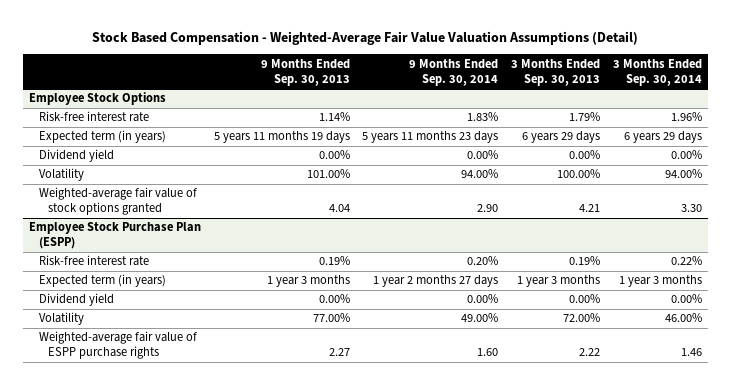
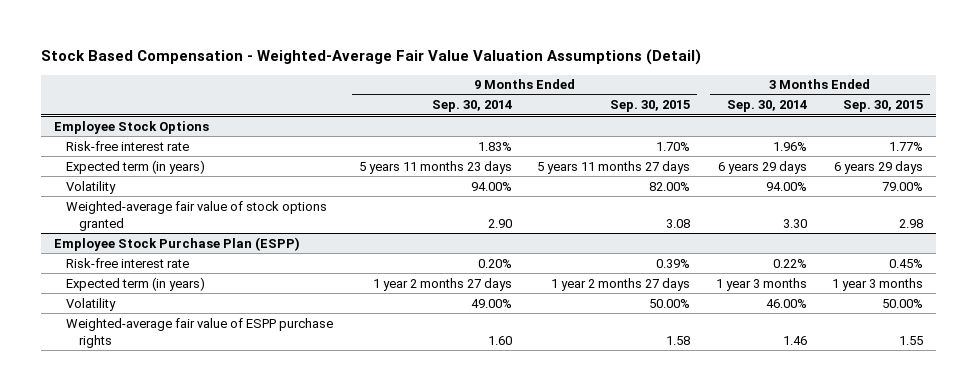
- | 9 Months Ended Sep. 30, 2013 | 9 Months Ended Sep. 30, 2014 | 3 Months Ended Sep. 30, 2013 | 3 Months Ended Sep. 30, 2014
+ | 9 Months Ended Sep. 30, 2014 | 9 Months Ended Sep. 30, 2015 | 3 Months Ended Sep. 30, 2014 | 3 Months Ended Sep. 30, 2015
@ Employee Stock Options
- Dividend yield | 0.00% | 0.00% | 0.00% | 0.00%
@ Employee Stock Purchase Plan (ESPP)
- Dividend yield | 0.00% | 0.00% | 0.00% | 0.00%

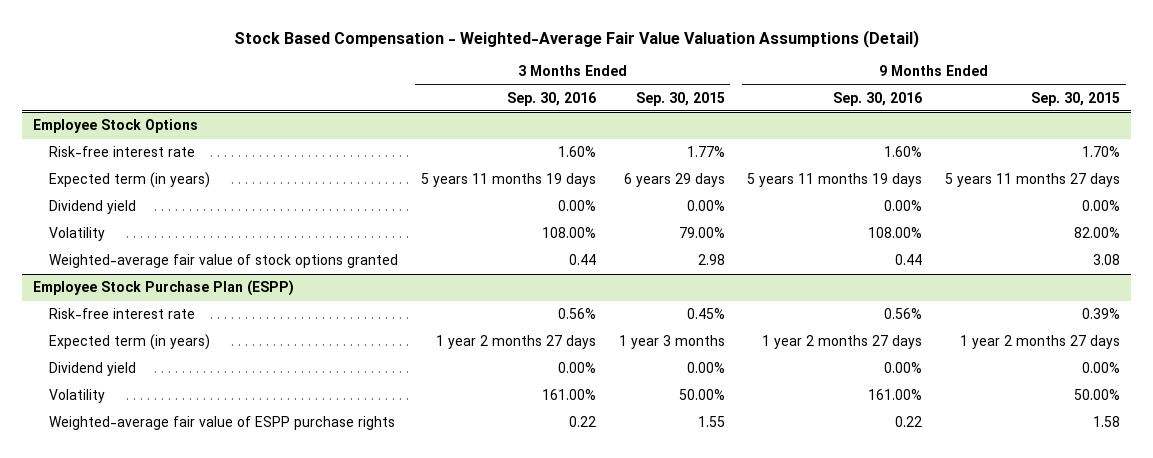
- | 9 Months Ended Sep. 30, 2014 | 9 Months Ended Sep. 30, 2015 | 3 Months Ended Sep. 30, 2014 | 3 Months Ended Sep. 30, 2015
+ | 3 Months Ended Sep. 30, 2016 | 3 Months Ended Sep. 30, 2015 | 9 Months Ended Sep. 30, 2016 | 9 Months Ended Sep. 30, 2015
@ Employee Stock Options
+ Dividend yield | 0.00% | 0.00% | 0.00% | 0.00%
@ Employee Stock Purchase Plan (ESPP)
+ Dividend yield | 0.00% | 0.00% | 0.00% | 0.00%

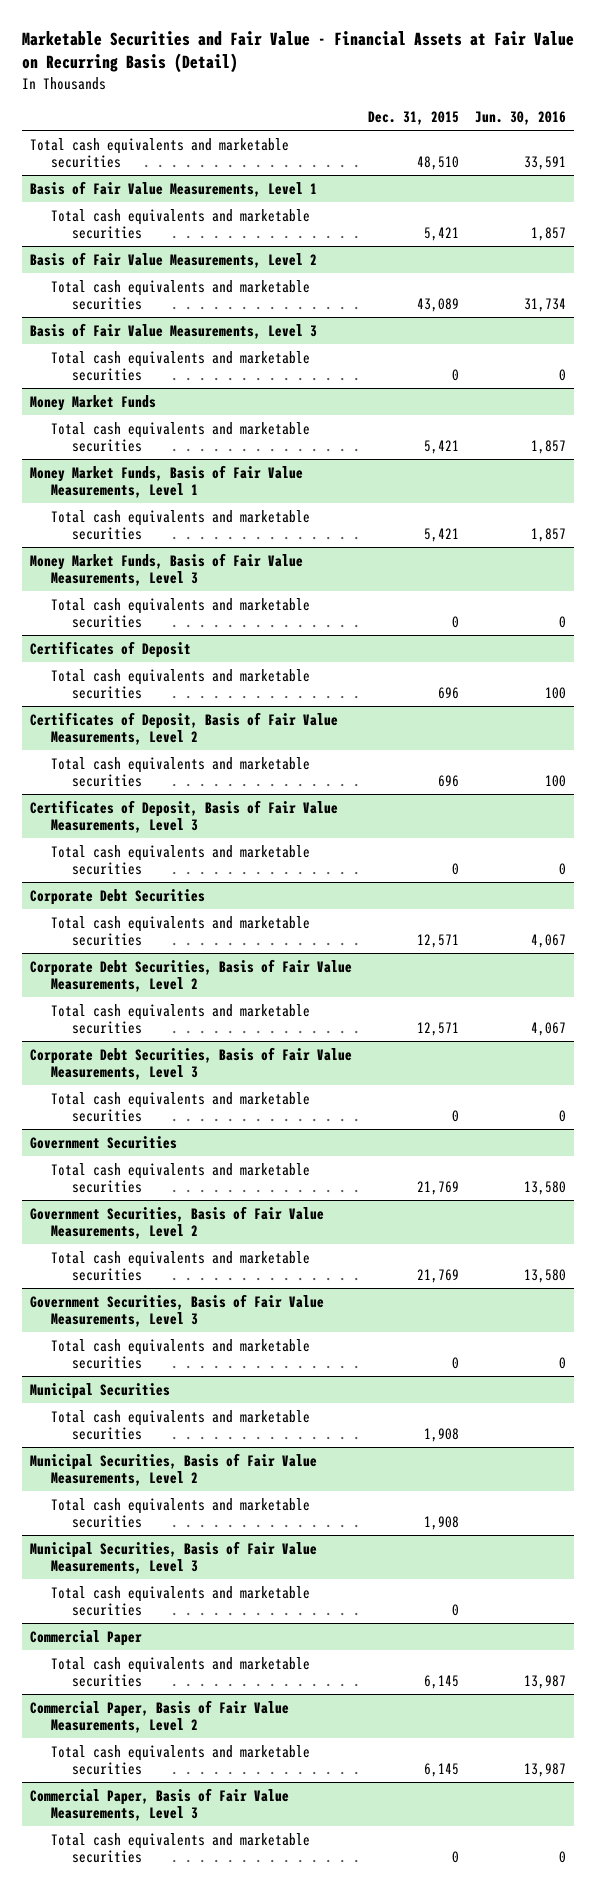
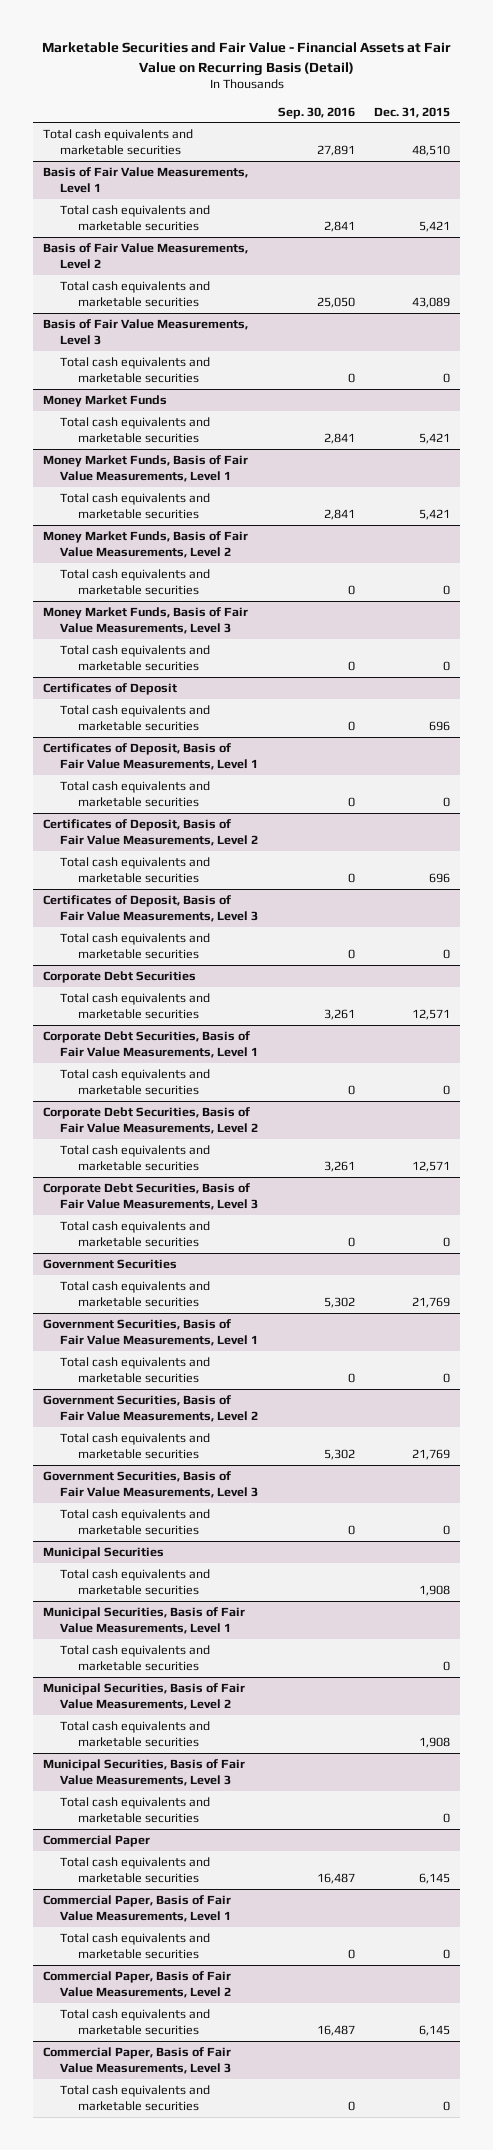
- | Dec. 31, 2015 | Jun. 30, 2016
+ | Sep. 30, 2016 | Dec. 31, 2015
+ Money Market Funds, Basis of Fair Value Measurements, Level 2
+ Total cash equivalents and marketable securities | 0 | 0
+ Certificates of Deposit, Basis of Fair Value Measurements, Level 1
+ Total cash equivalents and marketable securities | 0 | 0
+ Corporate Debt Securities, Basis of Fair Value Measurements, Level 1
+ Total cash equivalents and marketable securities | 0 | 0
+ Government Securities, Basis of Fair Value Measurements, Level 1
+ Total cash equivalents and marketable securities | 0 | 0
+ Municipal Securities, Basis of Fair Value Measurements, Level 1
+ Total cash equivalents and marketable securities | | 0
+ Commercial Paper, Basis of Fair Value Measurements, Level 1
+ Total cash equivalents and marketable securities | 0 | 0

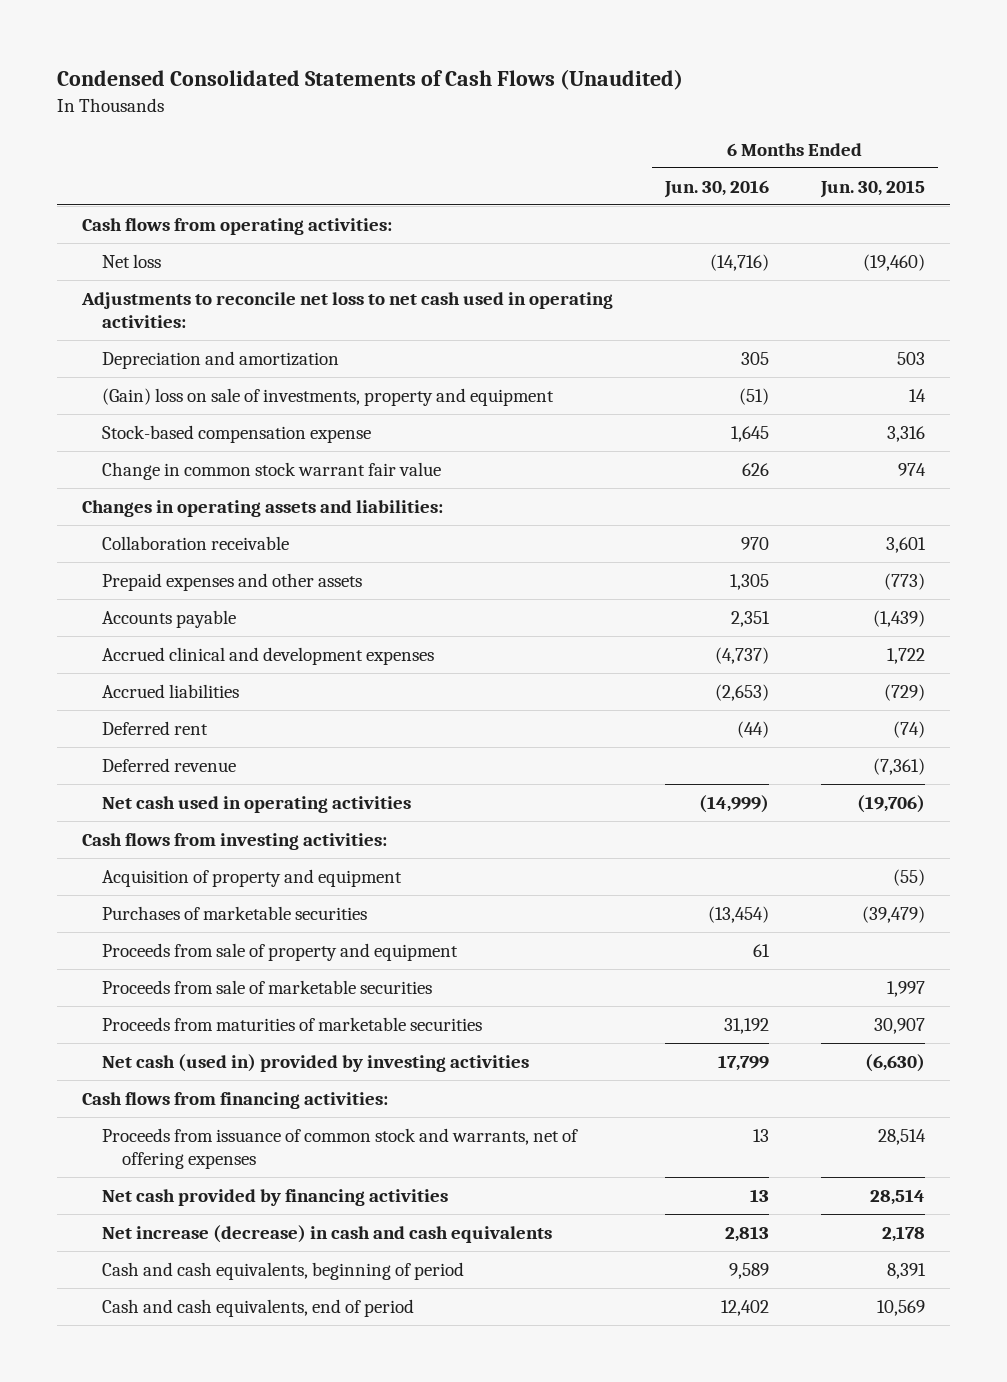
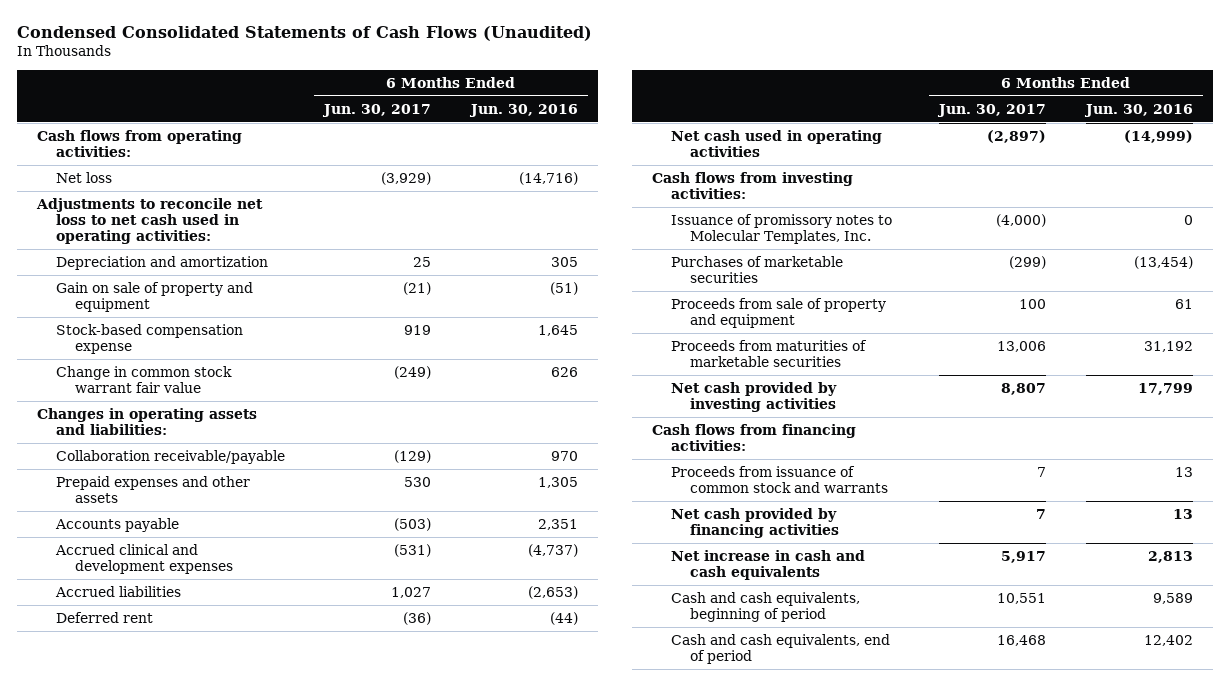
- | 6 Months Ended Jun. 30, 2016 | 6 Months Ended Jun. 30, 2015
+ | 6 Months Ended Jun. 30, 2017 | 6 Months Ended Jun. 30, 2016
- (Gain) loss on sale of investments, property and equipment | (51) | 14
+ Gain on sale of property and equipment | (21) | (51)
- Collaboration receivable | 970 | 3,601
+ Collaboration receivable/payable | (129) | 970
- Deferred revenue | | (7,361)
- Acquisition of property and equipment | | (55)
+ Issuance of promissory notes to Molecular Templates, Inc. | (4,000) | 0
- Proceeds from sale of marketable securities | | 1,997
- Net cash (used in) provided by investing activities | 17,799 | (6,630)
+ Net cash provided by investing activities | 8,807 | 17,799
- Proceeds from issuance of common stock and warrants, net of offering expenses | 13 | 28,514
+ Proceeds from issuance of common stock and warrants | 7 | 13
- Net increase (decrease) in cash and cash equivalents | 2,813 | 2,178
+ Net increase in cash and cash equivalents | 5,917 | 2,813

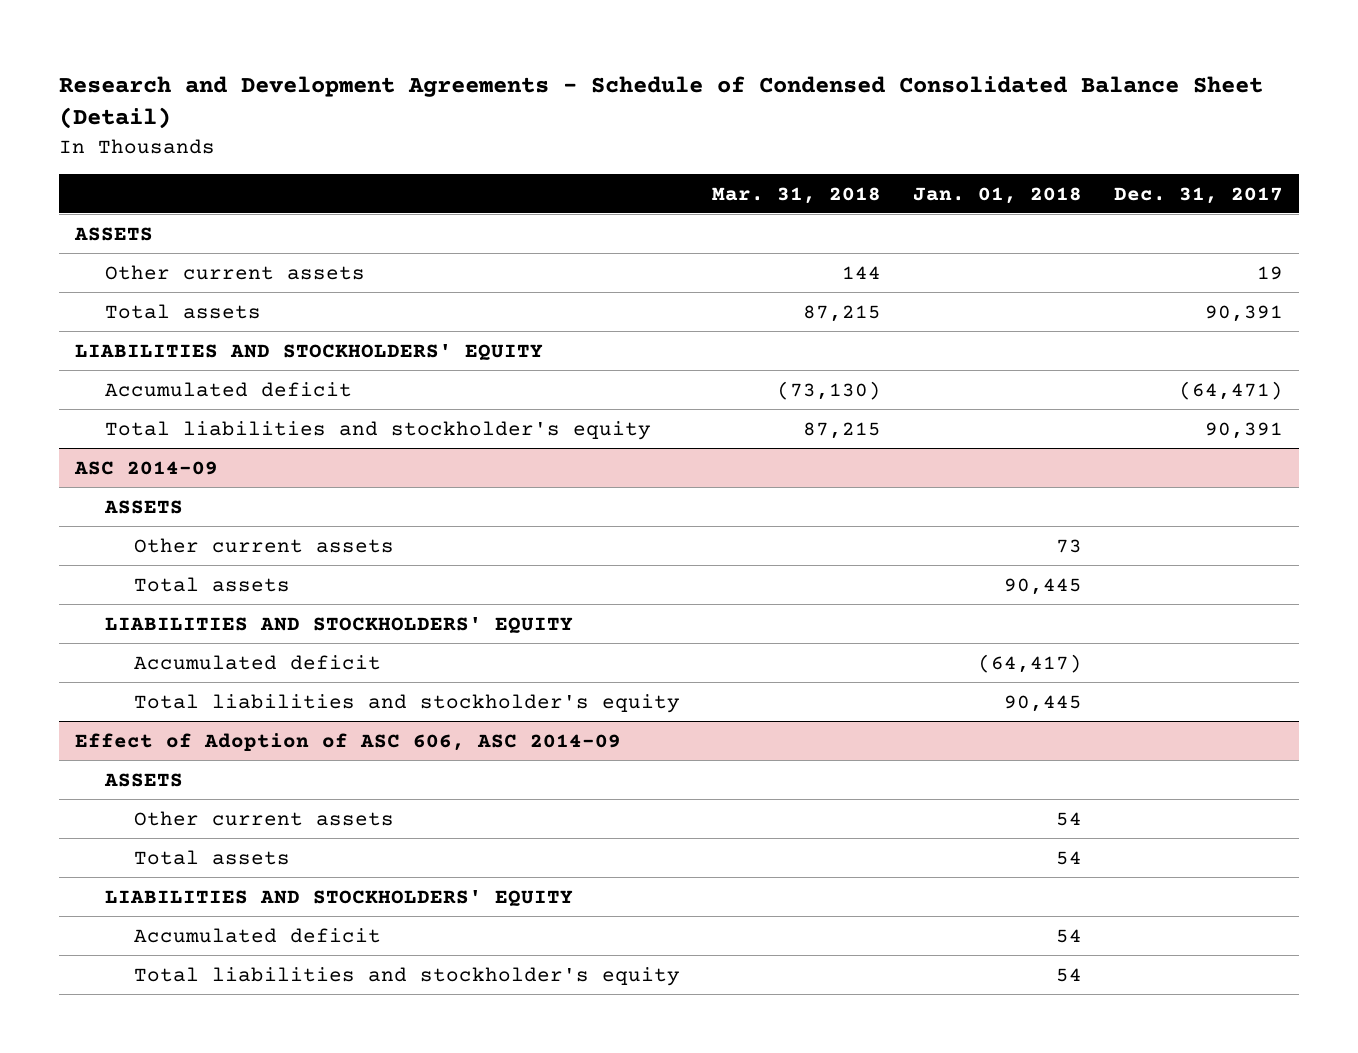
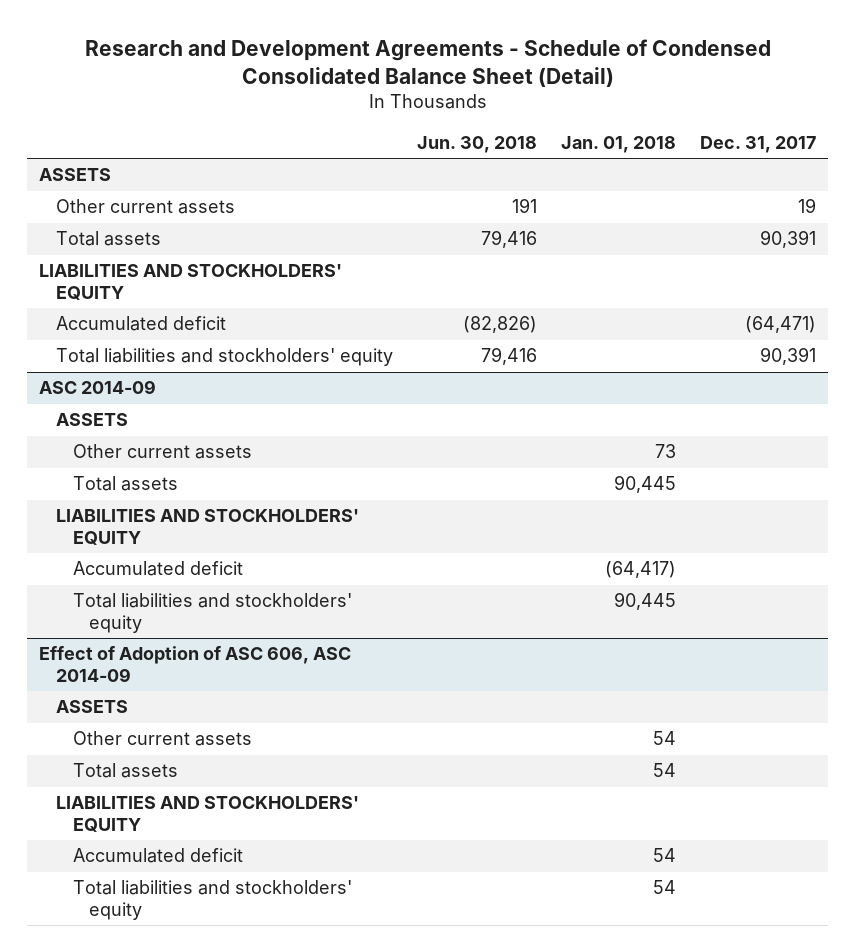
- | Mar. 31, 2018 | Jan. 01, 2018 | Dec. 31, 2017
+ | Jun. 30, 2018 | Jan. 01, 2018 | Dec. 31, 2017
- Total liabilities and stockholder's equity | 87,215 | | 90,391
+ Total liabilities and stockholders' equity | 79,416 | | 90,391
@ ASC 2014-09
- Total liabilities and stockholder's equity | | 90,445 |
+ Total liabilities and stockholders' equity | | 90,445 |
@ Effect of Adoption of ASC 606, ASC 2014-09
- Total liabilities and stockholder's equity | | 54 |
+ Total liabilities and stockholders' equity | | 54 |

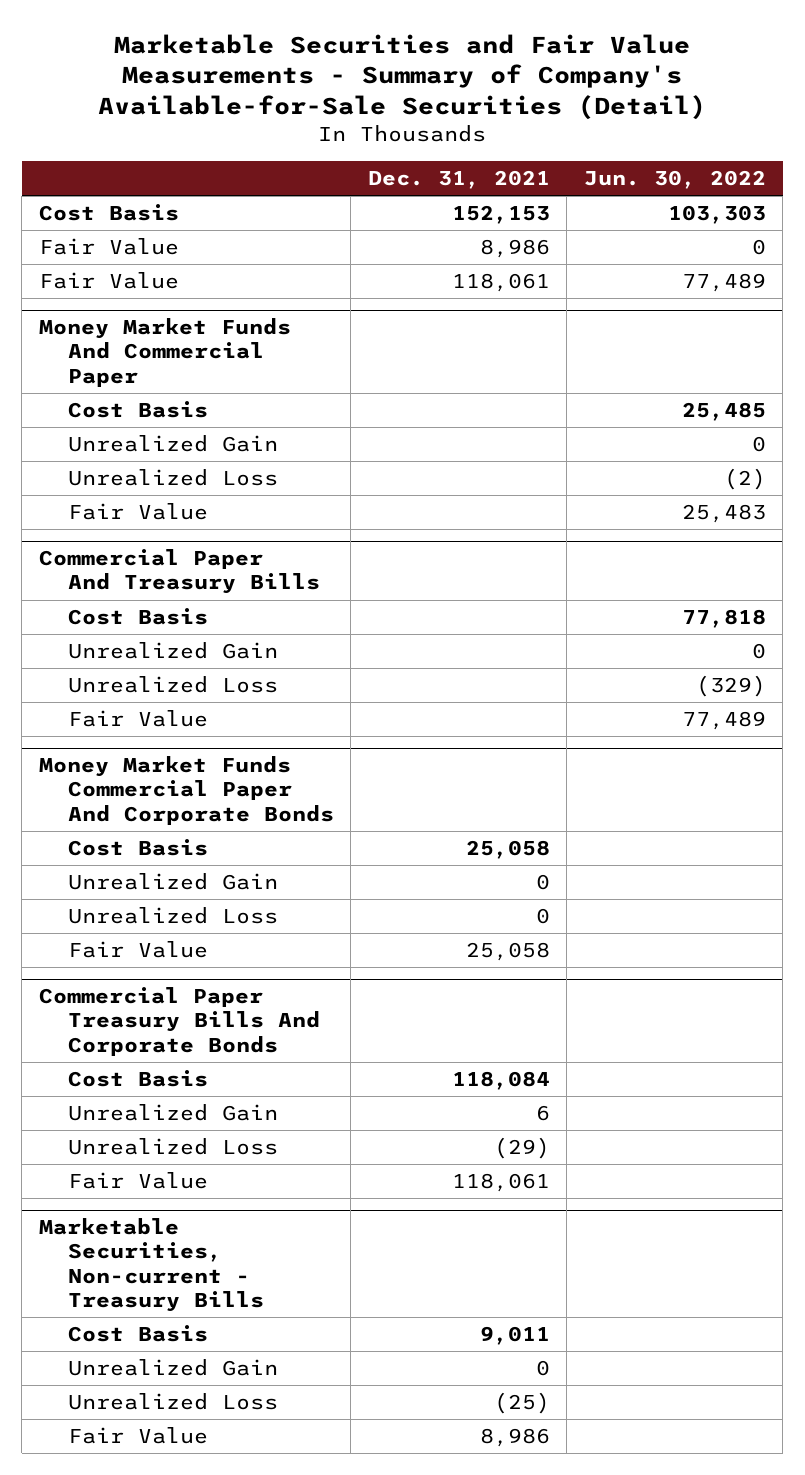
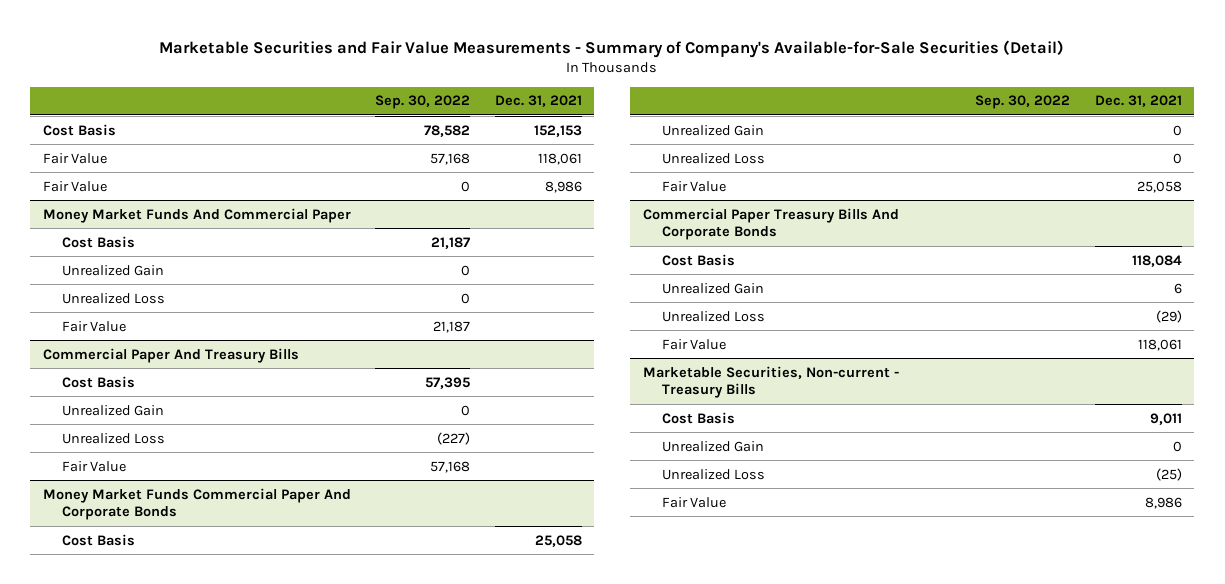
- | Dec. 31, 2021 | Jun. 30, 2022
+ | Sep. 30, 2022 | Dec. 31, 2021
moved down: Fair Value | 0 | 8,986

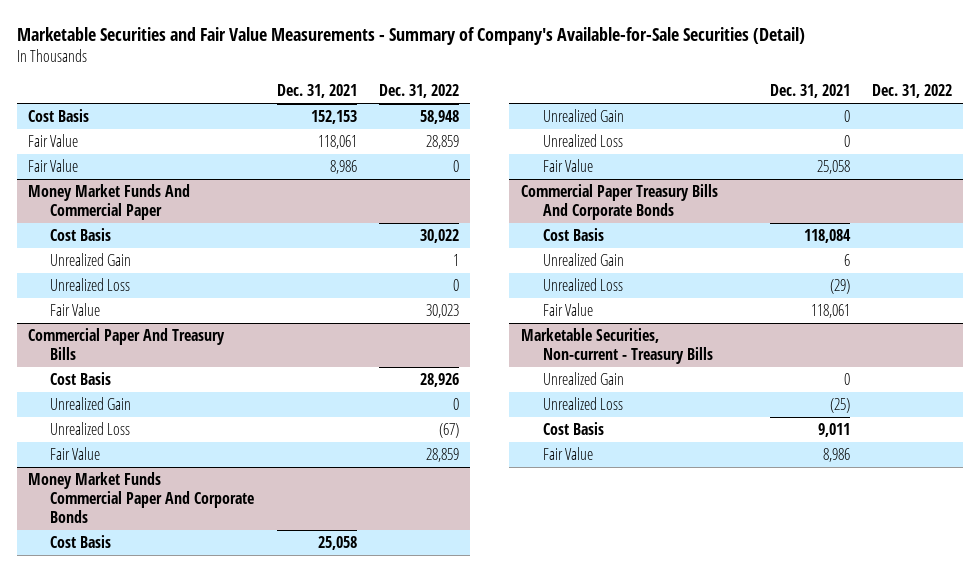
- | Sep. 30, 2022 | Dec. 31, 2021
+ | Dec. 31, 2021 | Dec. 31, 2022
@ Marketable Securities, Non-current - Treasury Bills
moved down: Cost Basis | 9,011 |

